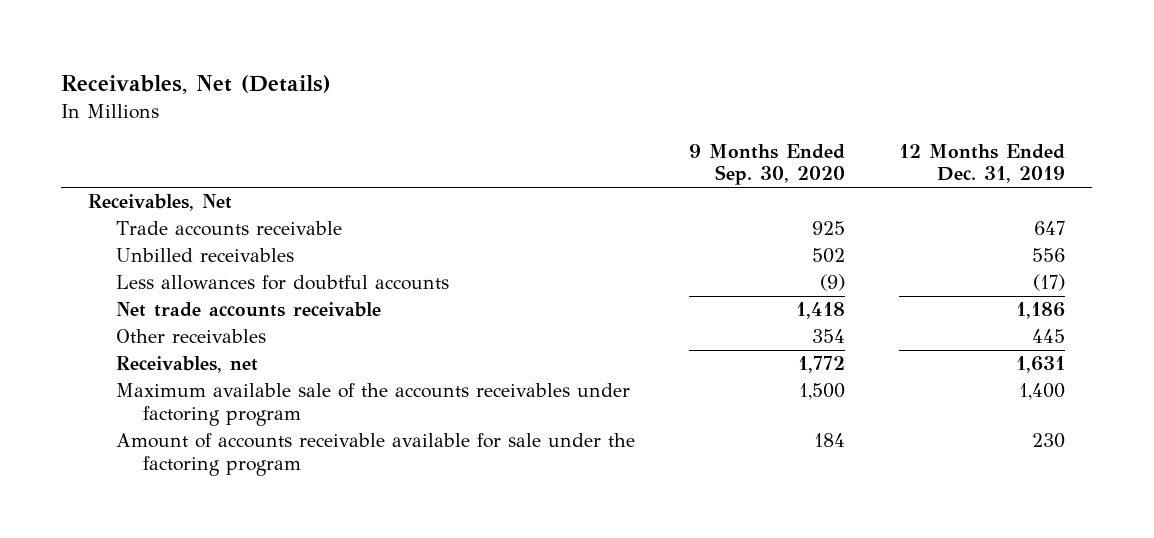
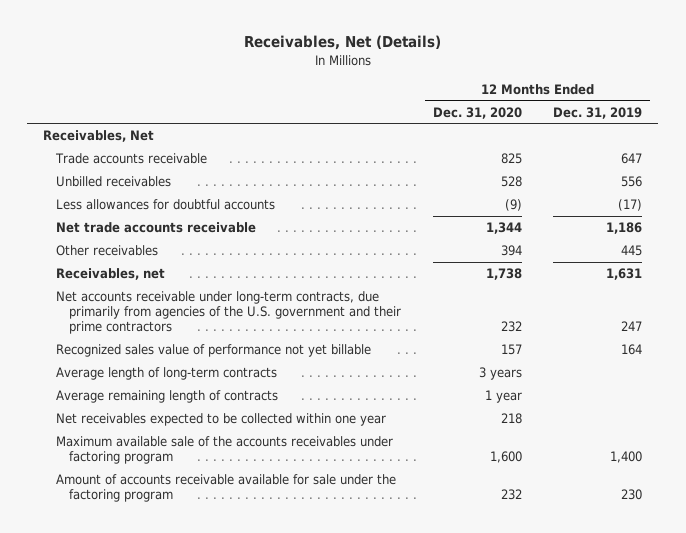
- | 9 Months Ended Sep. 30, 2020 | 12 Months Ended Dec. 31, 2019
+ | 12 Months Ended Dec. 31, 2020 | 12 Months Ended Dec. 31, 2019
+ Net accounts receivable under long-term contracts, due primarily from agencies of the U.S. government and their prime contractors | 232 | 247
+ Recognized sales value of performance not yet billable | 157 | 164
+ Average length of long-term contracts | 3 years |
+ Average remaining length of contracts | 1 year |
+ Net receivables expected to be collected within one year | 218 |

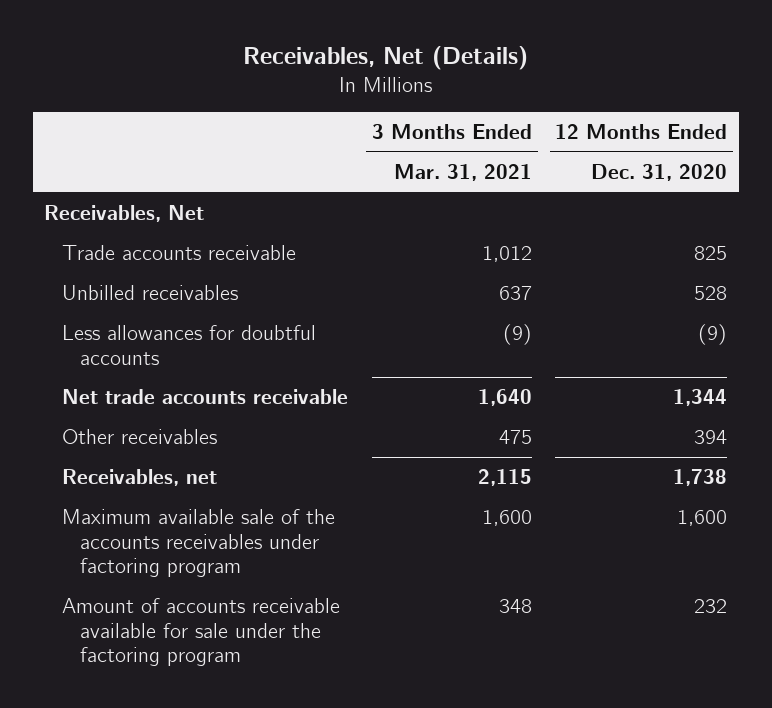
- | 12 Months Ended Dec. 31, 2020 | 12 Months Ended Dec. 31, 2019
+ | 3 Months Ended Mar. 31, 2021 | 12 Months Ended Dec. 31, 2020
- Net accounts receivable under long-term contracts, due primarily from agencies of the U.S. government and their prime contractors | 232 | 247
- Recognized sales value of performance not yet billable | 157 | 164
- Average length of long-term contracts | 3 years |
- Average remaining length of contracts | 1 year |
- Net receivables expected to be collected within one year | 218 |

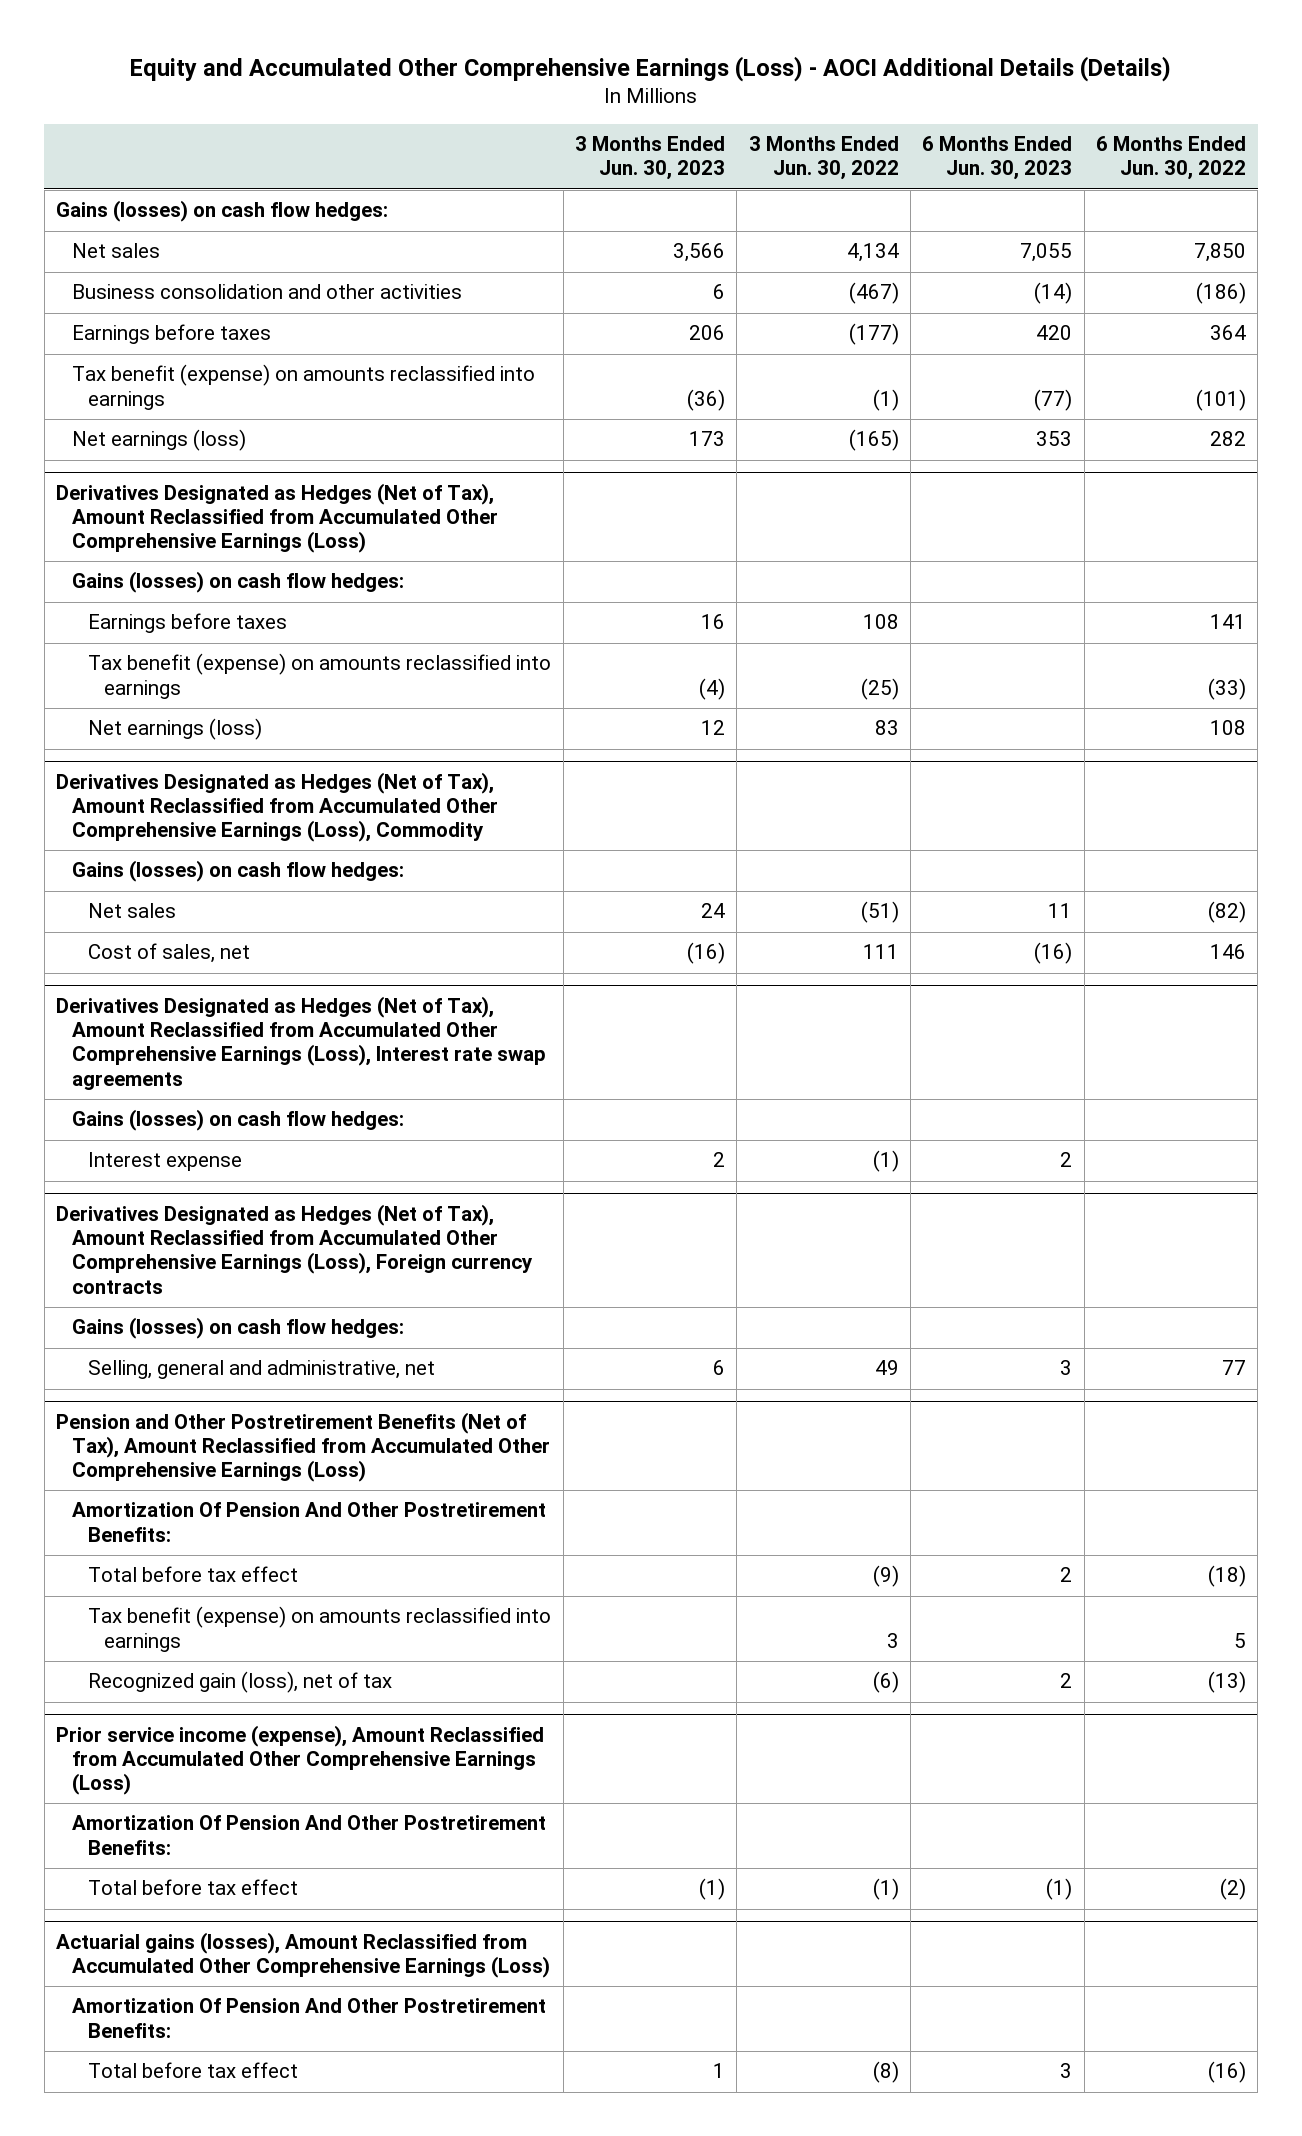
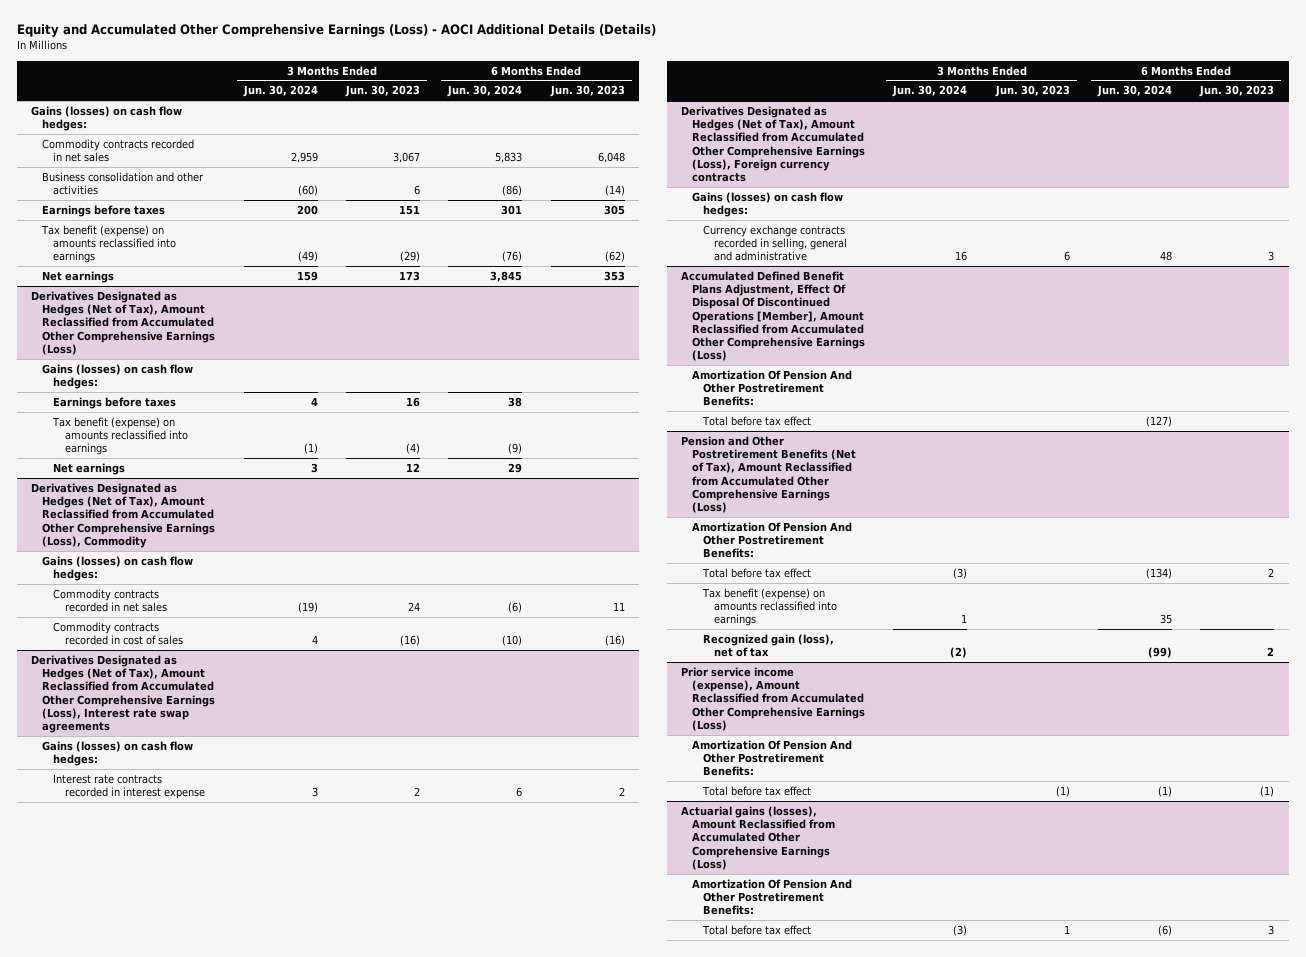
- | 3 Months Ended Jun. 30, 2023 | 3 Months Ended Jun. 30, 2022 | 6 Months Ended Jun. 30, 2023 | 6 Months Ended Jun. 30, 2022
+ | 3 Months Ended Jun. 30, 2024 | 3 Months Ended Jun. 30, 2023 | 6 Months Ended Jun. 30, 2024 | 6 Months Ended Jun. 30, 2023
- Net sales | 3,566 | 4,134 | 7,055 | 7,850
+ Commodity contracts recorded in net sales | 2,959 | 3,067 | 5,833 | 6,048
- Earnings before taxes | 206 | (177) | 420 | 364
- Tax benefit (expense) on amounts reclassified into earnings | (36) | (1) | (77) | (101)
- Net earnings (loss) | 173 | (165) | 353 | 282
+ Earnings before taxes | 200 | 151 | 301 | 305
+ Tax benefit (expense) on amounts reclassified into earnings | (49) | (29) | (76) | (62)
+ Net earnings | 159 | 173 | 3,845 | 353
@ Derivatives Designated as Hedges (Net of Tax), Amount Reclassified from Accumulated Other Comprehensive Earnings (Loss)
- Net earnings (loss) | 12 | 83 | | 108
+ Net earnings | 3 | 12 | 29 |
@ Derivatives Designated as Hedges (Net of Tax), Amount Reclassified from Accumulated Other Comprehensive Earnings (Loss), Commodity
- Net sales | 24 | (51) | 11 | (82)
- Cost of sales, net | (16) | 111 | (16) | 146
+ Commodity contracts recorded in net sales | (19) | 24 | (6) | 11
+ Commodity contracts recorded in cost of sales | 4 | (16) | (10) | (16)
@ Derivatives Designated as Hedges (Net of Tax), Amount Reclassified from Accumulated Other Comprehensive Earnings (Loss), Interest rate swap agreements
- Interest expense | 2 | (1) | 2 |
+ Interest rate contracts recorded in interest expense | 3 | 2 | 6 | 2
@ Derivatives Designated as Hedges (Net of Tax), Amount Reclassified from Accumulated Other Comprehensive Earnings (Loss), Foreign currency contracts
- Selling, general and administrative, net | 6 | 49 | 3 | 77
+ Currency exchange contracts recorded in selling, general and administrative | 16 | 6 | 48 | 3
+ Accumulated Defined Benefit Plans Adjustment, Effect Of Disposal Of Discontinued Operations [Member], Amount Reclassified from Accumulated Other Comprehensive Earnings (Loss)
+ Amortization Of Pension And Other Postretirement Benefits:
+ Total before tax effect | | | (127) |

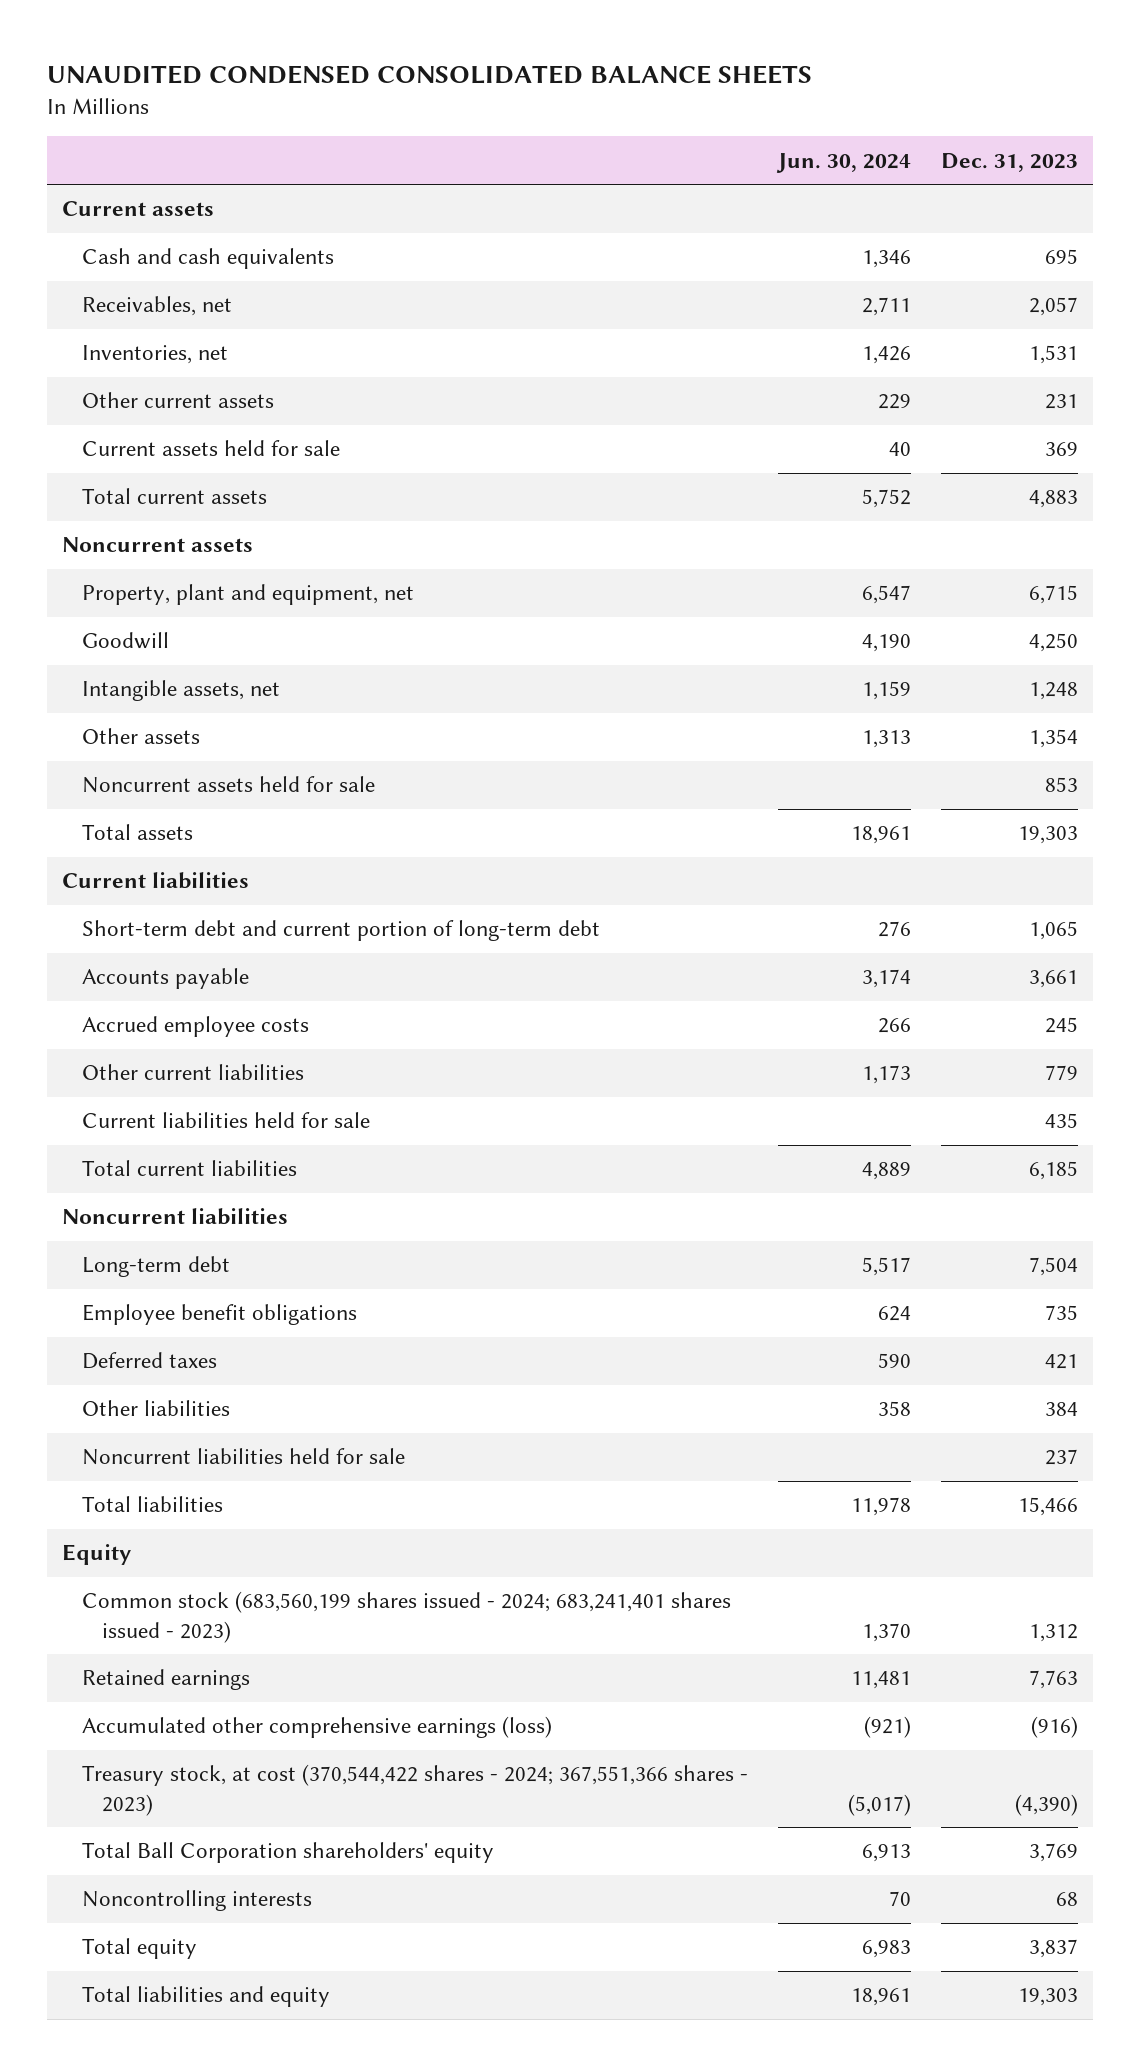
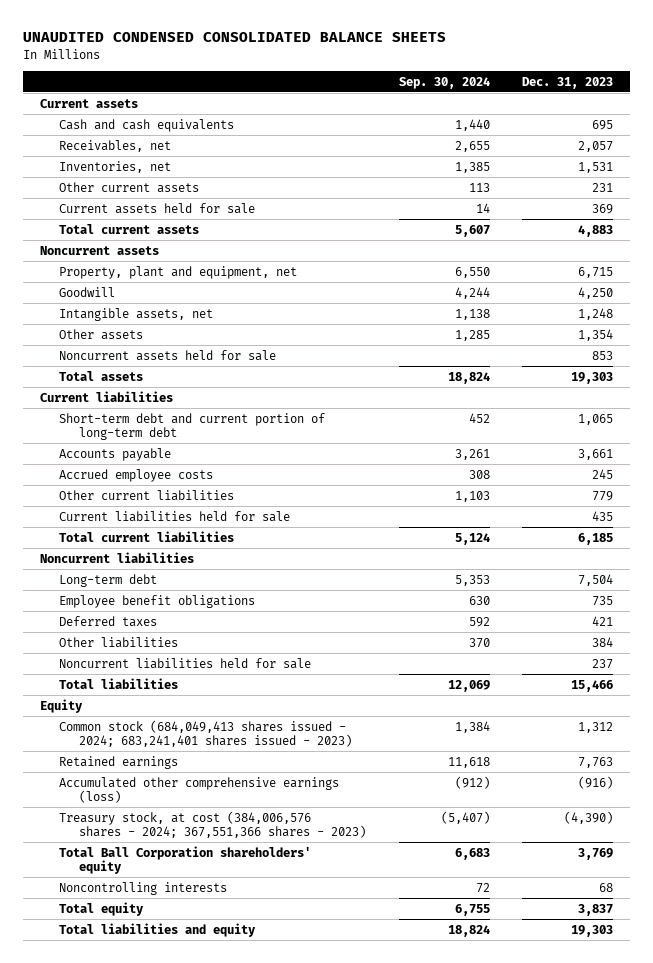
- | Jun. 30, 2024 | Dec. 31, 2023
+ | Sep. 30, 2024 | Dec. 31, 2023
- Common stock (683,560,199 shares issued - 2024; 683,241,401 shares issued - 2023) | 1,370 | 1,312
+ Common stock (684,049,413 shares issued - 2024; 683,241,401 shares issued - 2023) | 1,384 | 1,312
- Treasury stock, at cost (370,544,422 shares - 2024; 367,551,366 shares - 2023) | (5,017) | (4,390)
+ Treasury stock, at cost (384,006,576 shares - 2024; 367,551,366 shares - 2023) | (5,407) | (4,390)

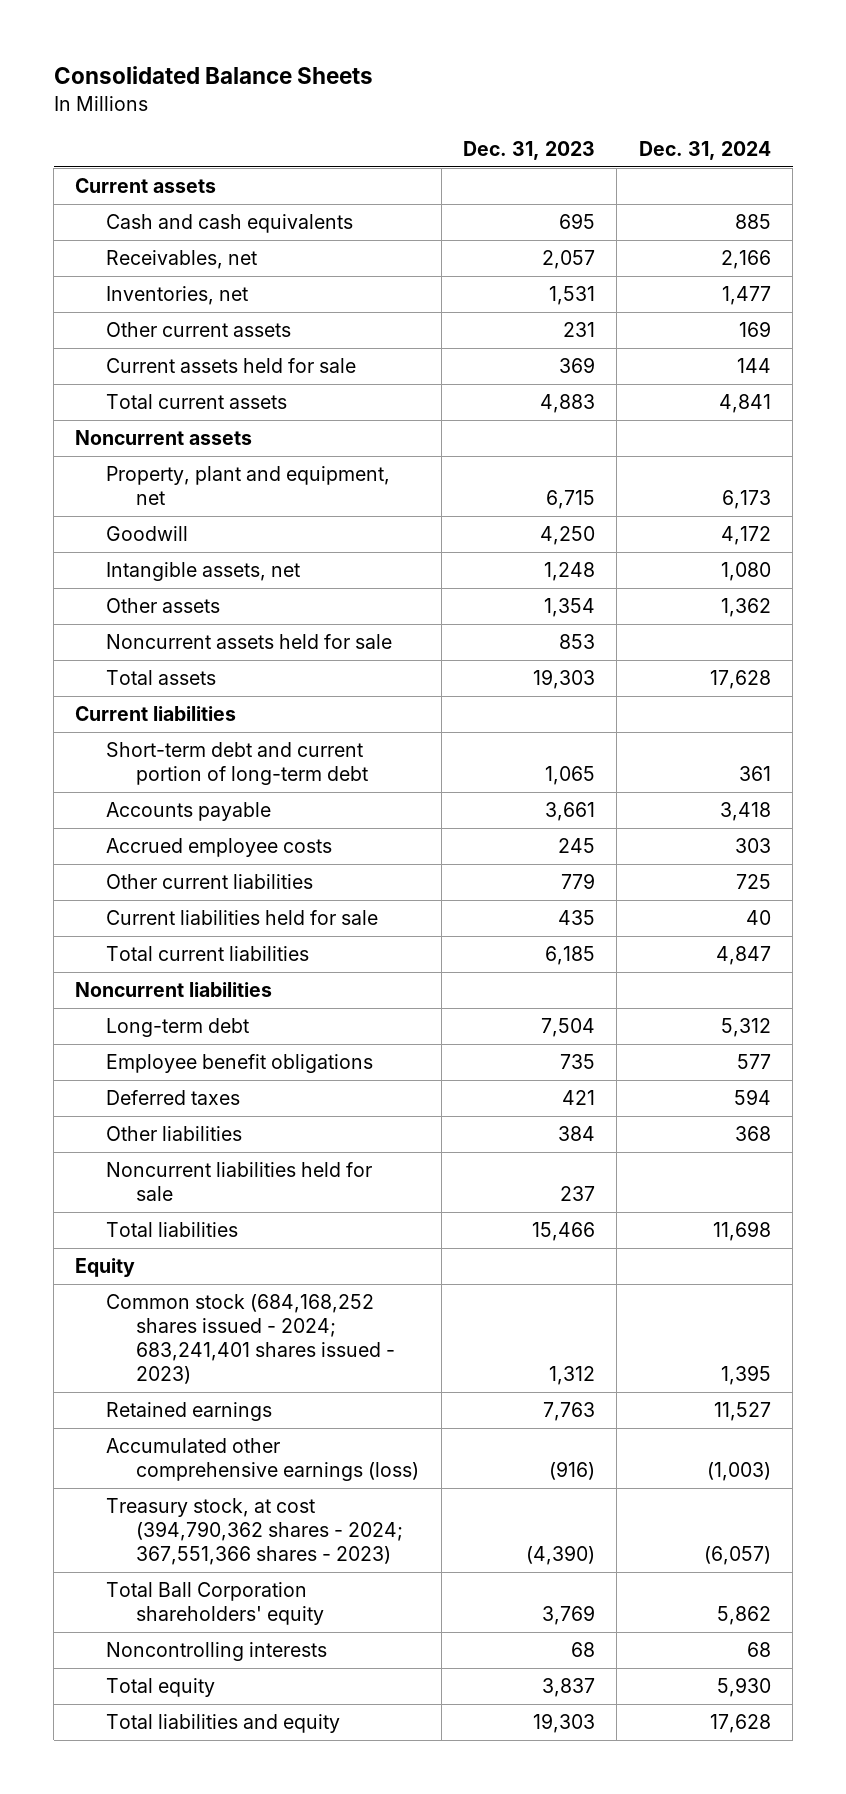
- UNAUDITED CONDENSED CONSOLIDATED BALANCE SHEETS
+ Consolidated Balance Sheets
- | Sep. 30, 2024 | Dec. 31, 2023
+ | Dec. 31, 2023 | Dec. 31, 2024
- Common stock (684,049,413 shares issued - 2024; 683,241,401 shares issued - 2023) | 1,384 | 1,312
+ Common stock (684,168,252 shares issued - 2024; 683,241,401 shares issued - 2023) | 1,312 | 1,395
- Treasury stock, at cost (384,006,576 shares - 2024; 367,551,366 shares - 2023) | (5,407) | (4,390)
+ Treasury stock, at cost (394,790,362 shares - 2024; 367,551,366 shares - 2023) | (4,390) | (6,057)

